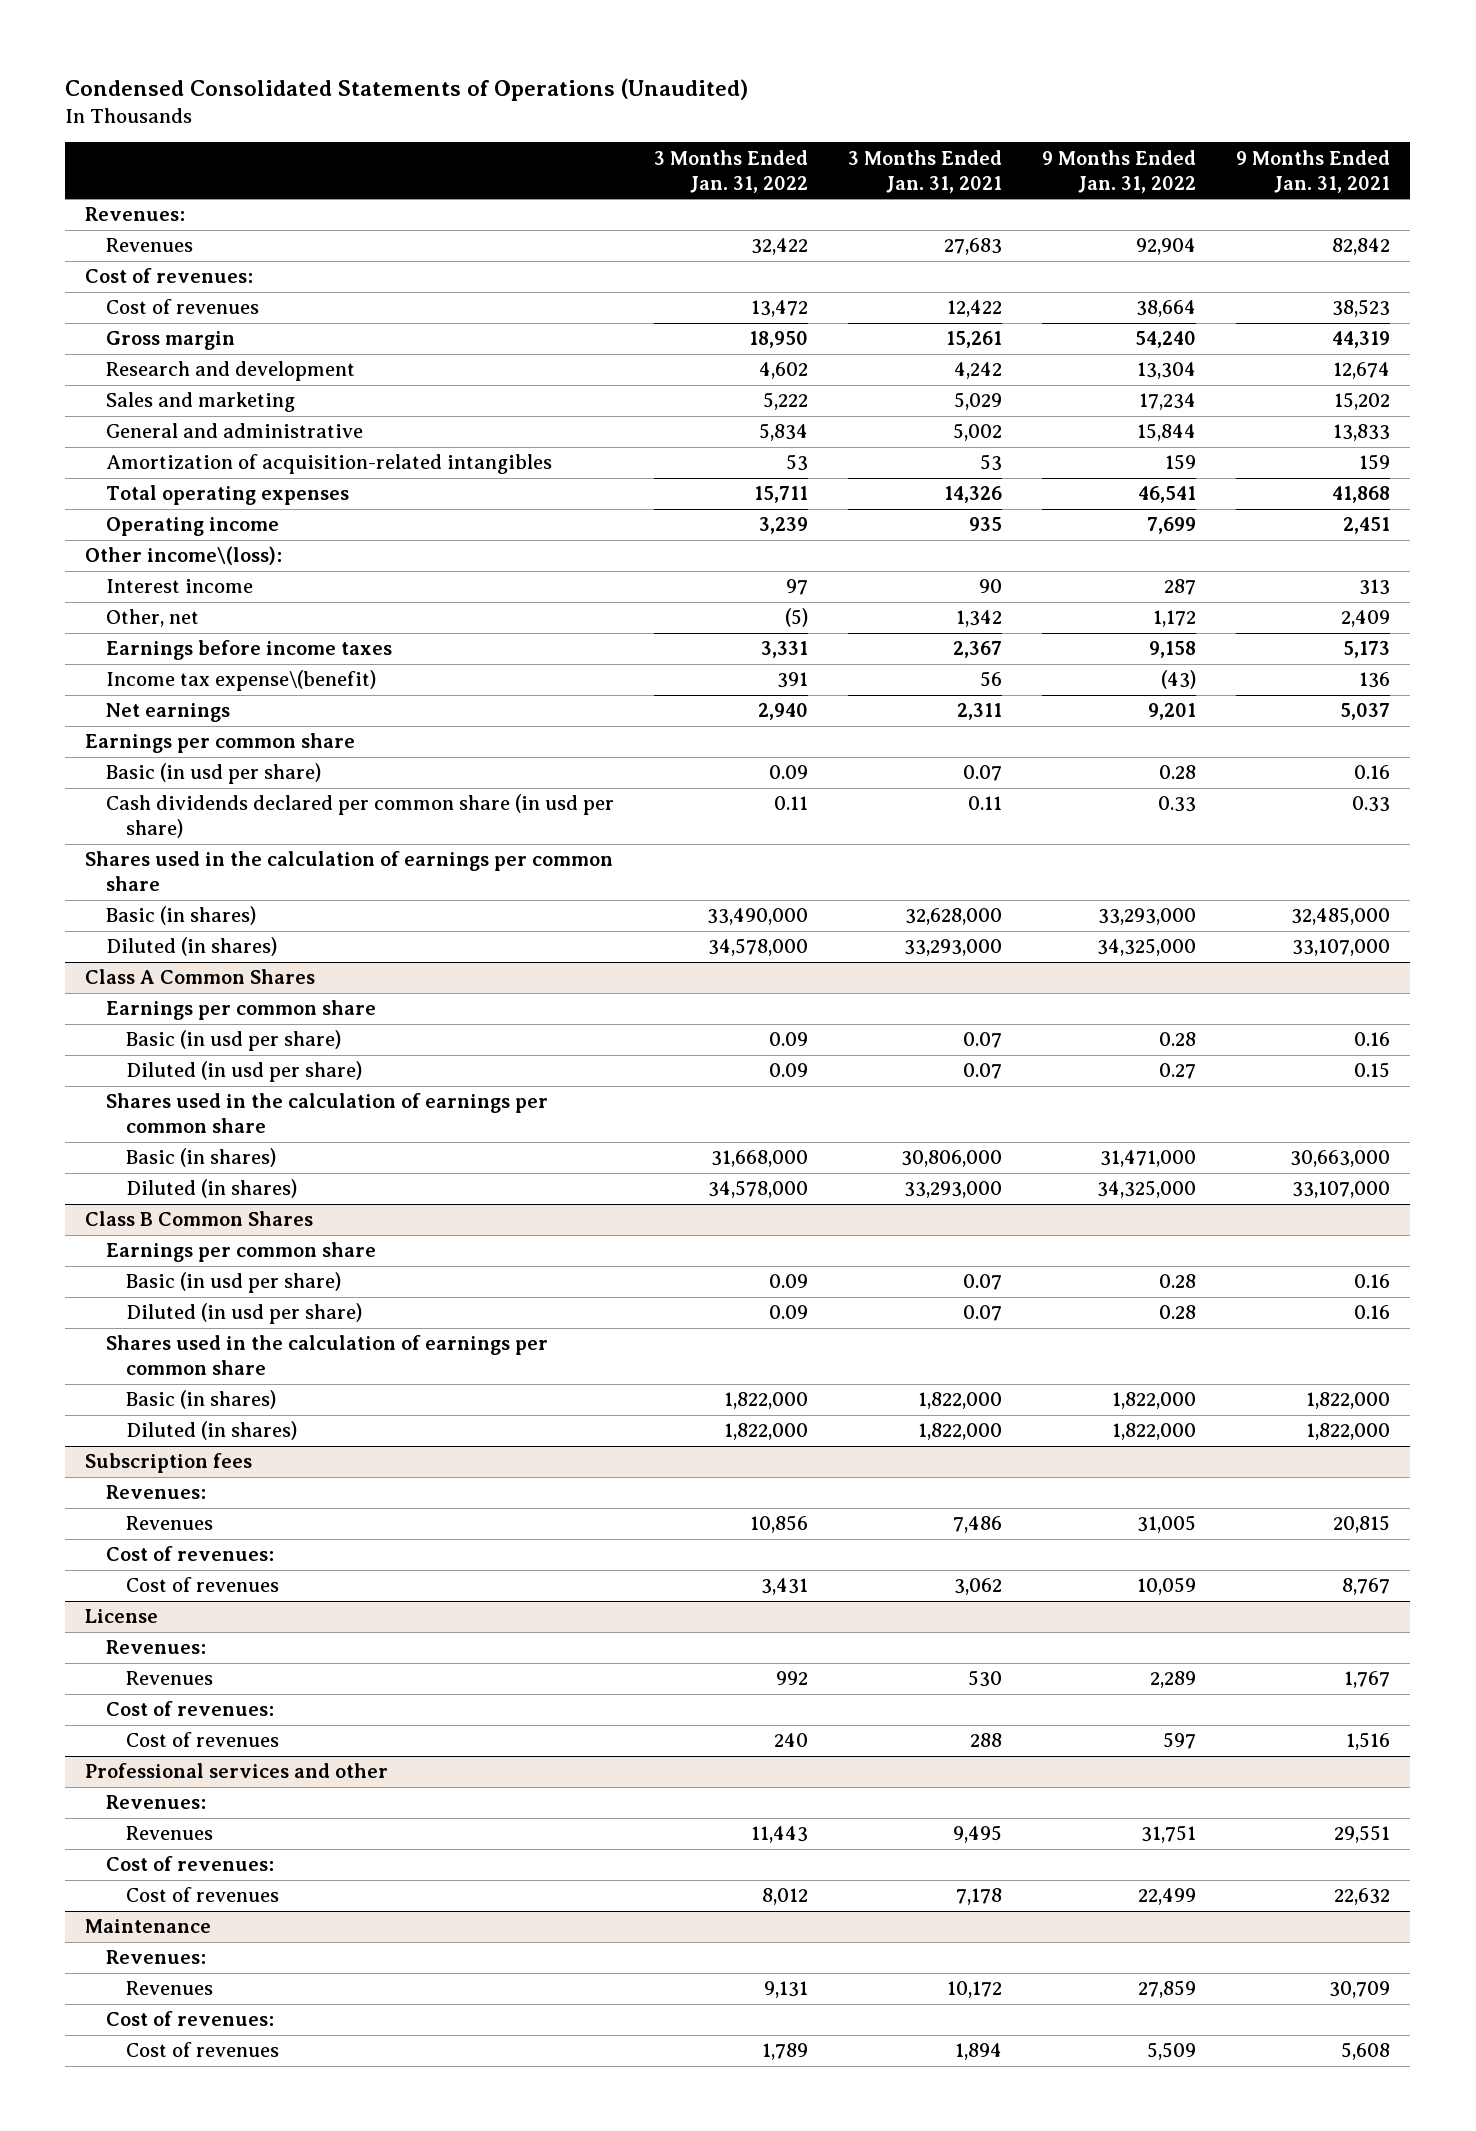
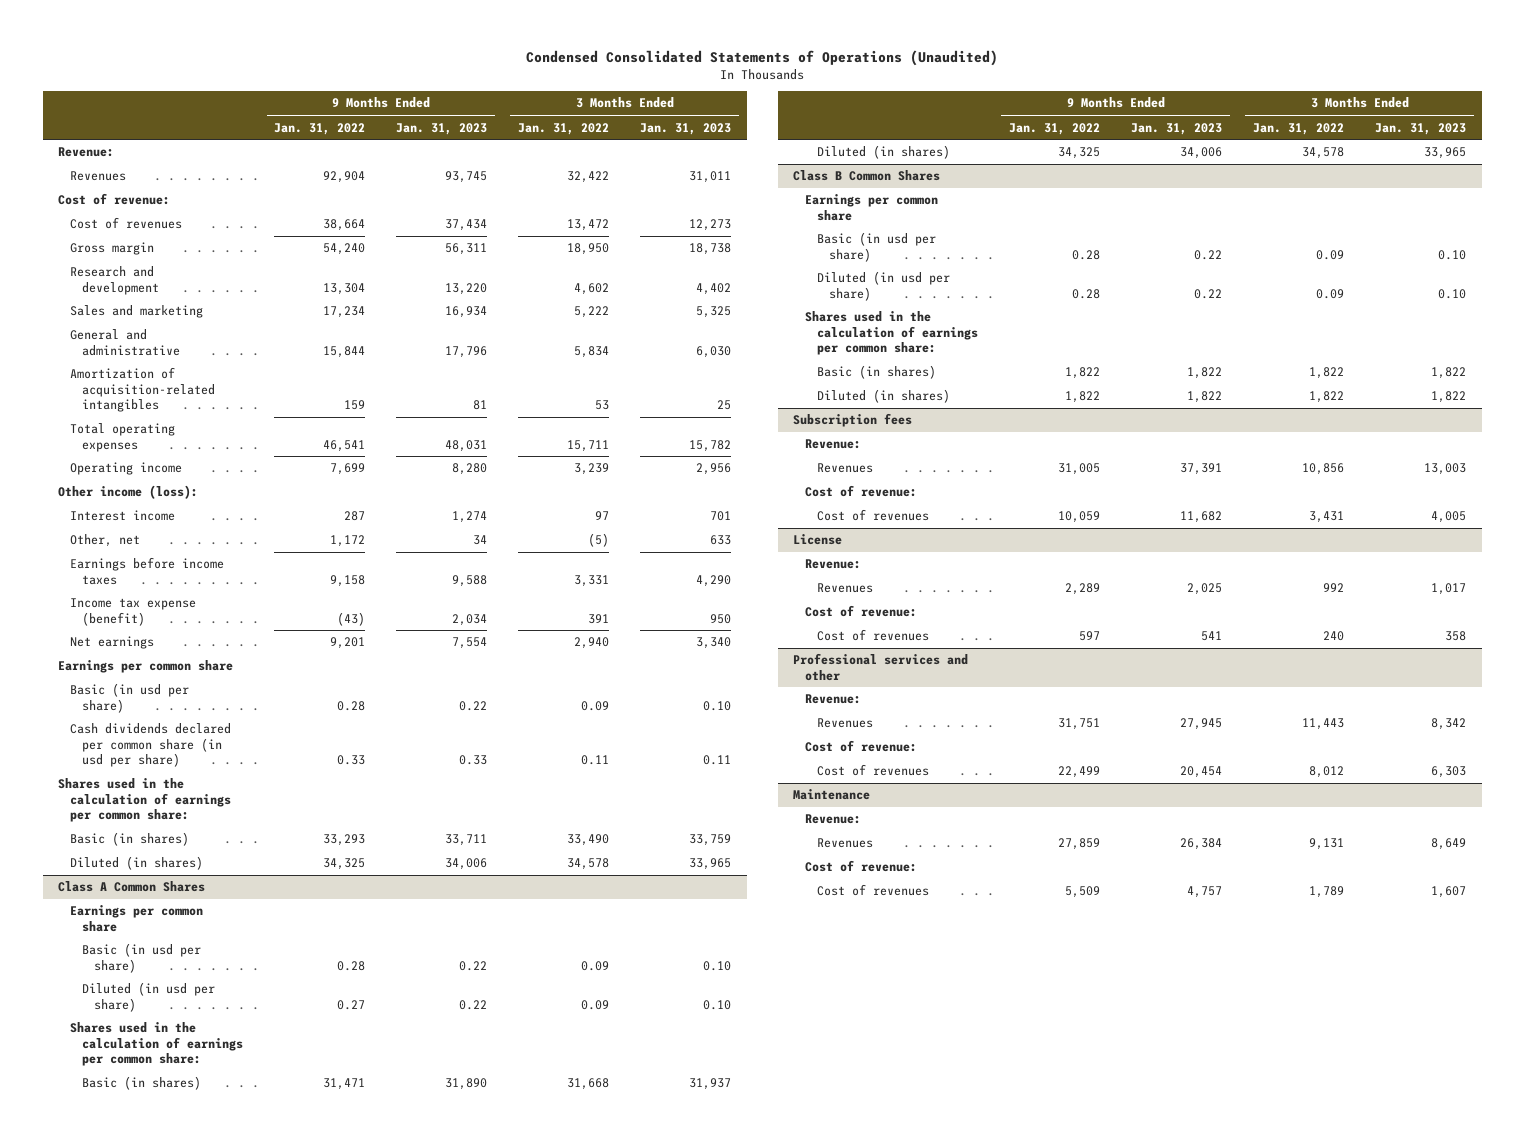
- | 3 Months Ended Jan. 31, 2022 | 3 Months Ended Jan. 31, 2021 | 9 Months Ended Jan. 31, 2022 | 9 Months Ended Jan. 31, 2021
+ | 9 Months Ended Jan. 31, 2022 | 9 Months Ended Jan. 31, 2023 | 3 Months Ended Jan. 31, 2022 | 3 Months Ended Jan. 31, 2023
- Revenues:
+ Revenue:
- Cost of revenues:
+ Cost of revenue:
- Other income\(loss):
+ Other income (loss):
- Income tax expense\(benefit) | 391 | 56 | (43) | 136
+ Income tax expense (benefit) | (43) | 2,034 | 391 | 950
- Shares used in the calculation of earnings per common share
- Basic (in shares) | 33,490,000 | 32,628,000 | 33,293,000 | 32,485,000
- Diluted (in shares) | 34,578,000 | 33,293,000 | 34,325,000 | 33,107,000
+ Shares used in the calculation of earnings per common share:
+ Basic (in shares) | 33,293 | 33,711 | 33,490 | 33,759
+ Diluted (in shares) | 34,325 | 34,006 | 34,578 | 33,965
@ Class A Common Shares
- Shares used in the calculation of earnings per common share
- Basic (in shares) | 31,668,000 | 30,806,000 | 31,471,000 | 30,663,000
- Diluted (in shares) | 34,578,000 | 33,293,000 | 34,325,000 | 33,107,000
+ Shares used in the calculation of earnings per common share:
+ Basic (in shares) | 31,471 | 31,890 | 31,668 | 31,937
+ Diluted (in shares) | 34,325 | 34,006 | 34,578 | 33,965
@ Class B Common Shares
- Shares used in the calculation of earnings per common share
- Basic (in shares) | 1,822,000 | 1,822,000 | 1,822,000 | 1,822,000
- Diluted (in shares) | 1,822,000 | 1,822,000 | 1,822,000 | 1,822,000
+ Shares used in the calculation of earnings per common share:
+ Basic (in shares) | 1,822 | 1,822 | 1,822 | 1,822
+ Diluted (in shares) | 1,822 | 1,822 | 1,822 | 1,822
@ Subscription fees
- Revenues:
+ Revenue:
- Cost of revenues:
+ Cost of revenue:
@ License
- Revenues:
+ Revenue:
- Cost of revenues:
+ Cost of revenue:
@ Professional services and other
- Revenues:
+ Revenue:
- Cost of revenues:
+ Cost of revenue:
@ Maintenance
- Revenues:
+ Revenue:
- Cost of revenues:
+ Cost of revenue:

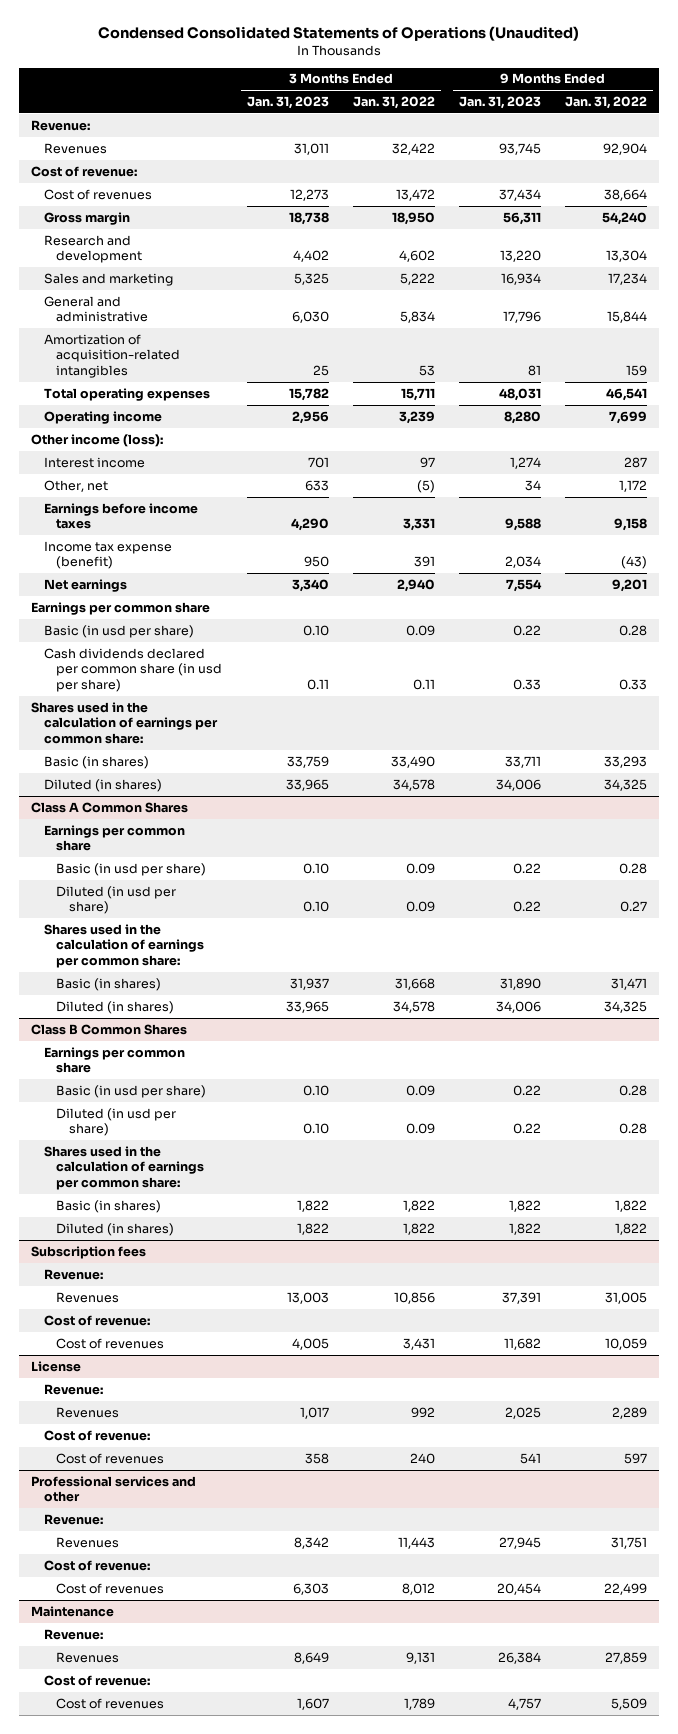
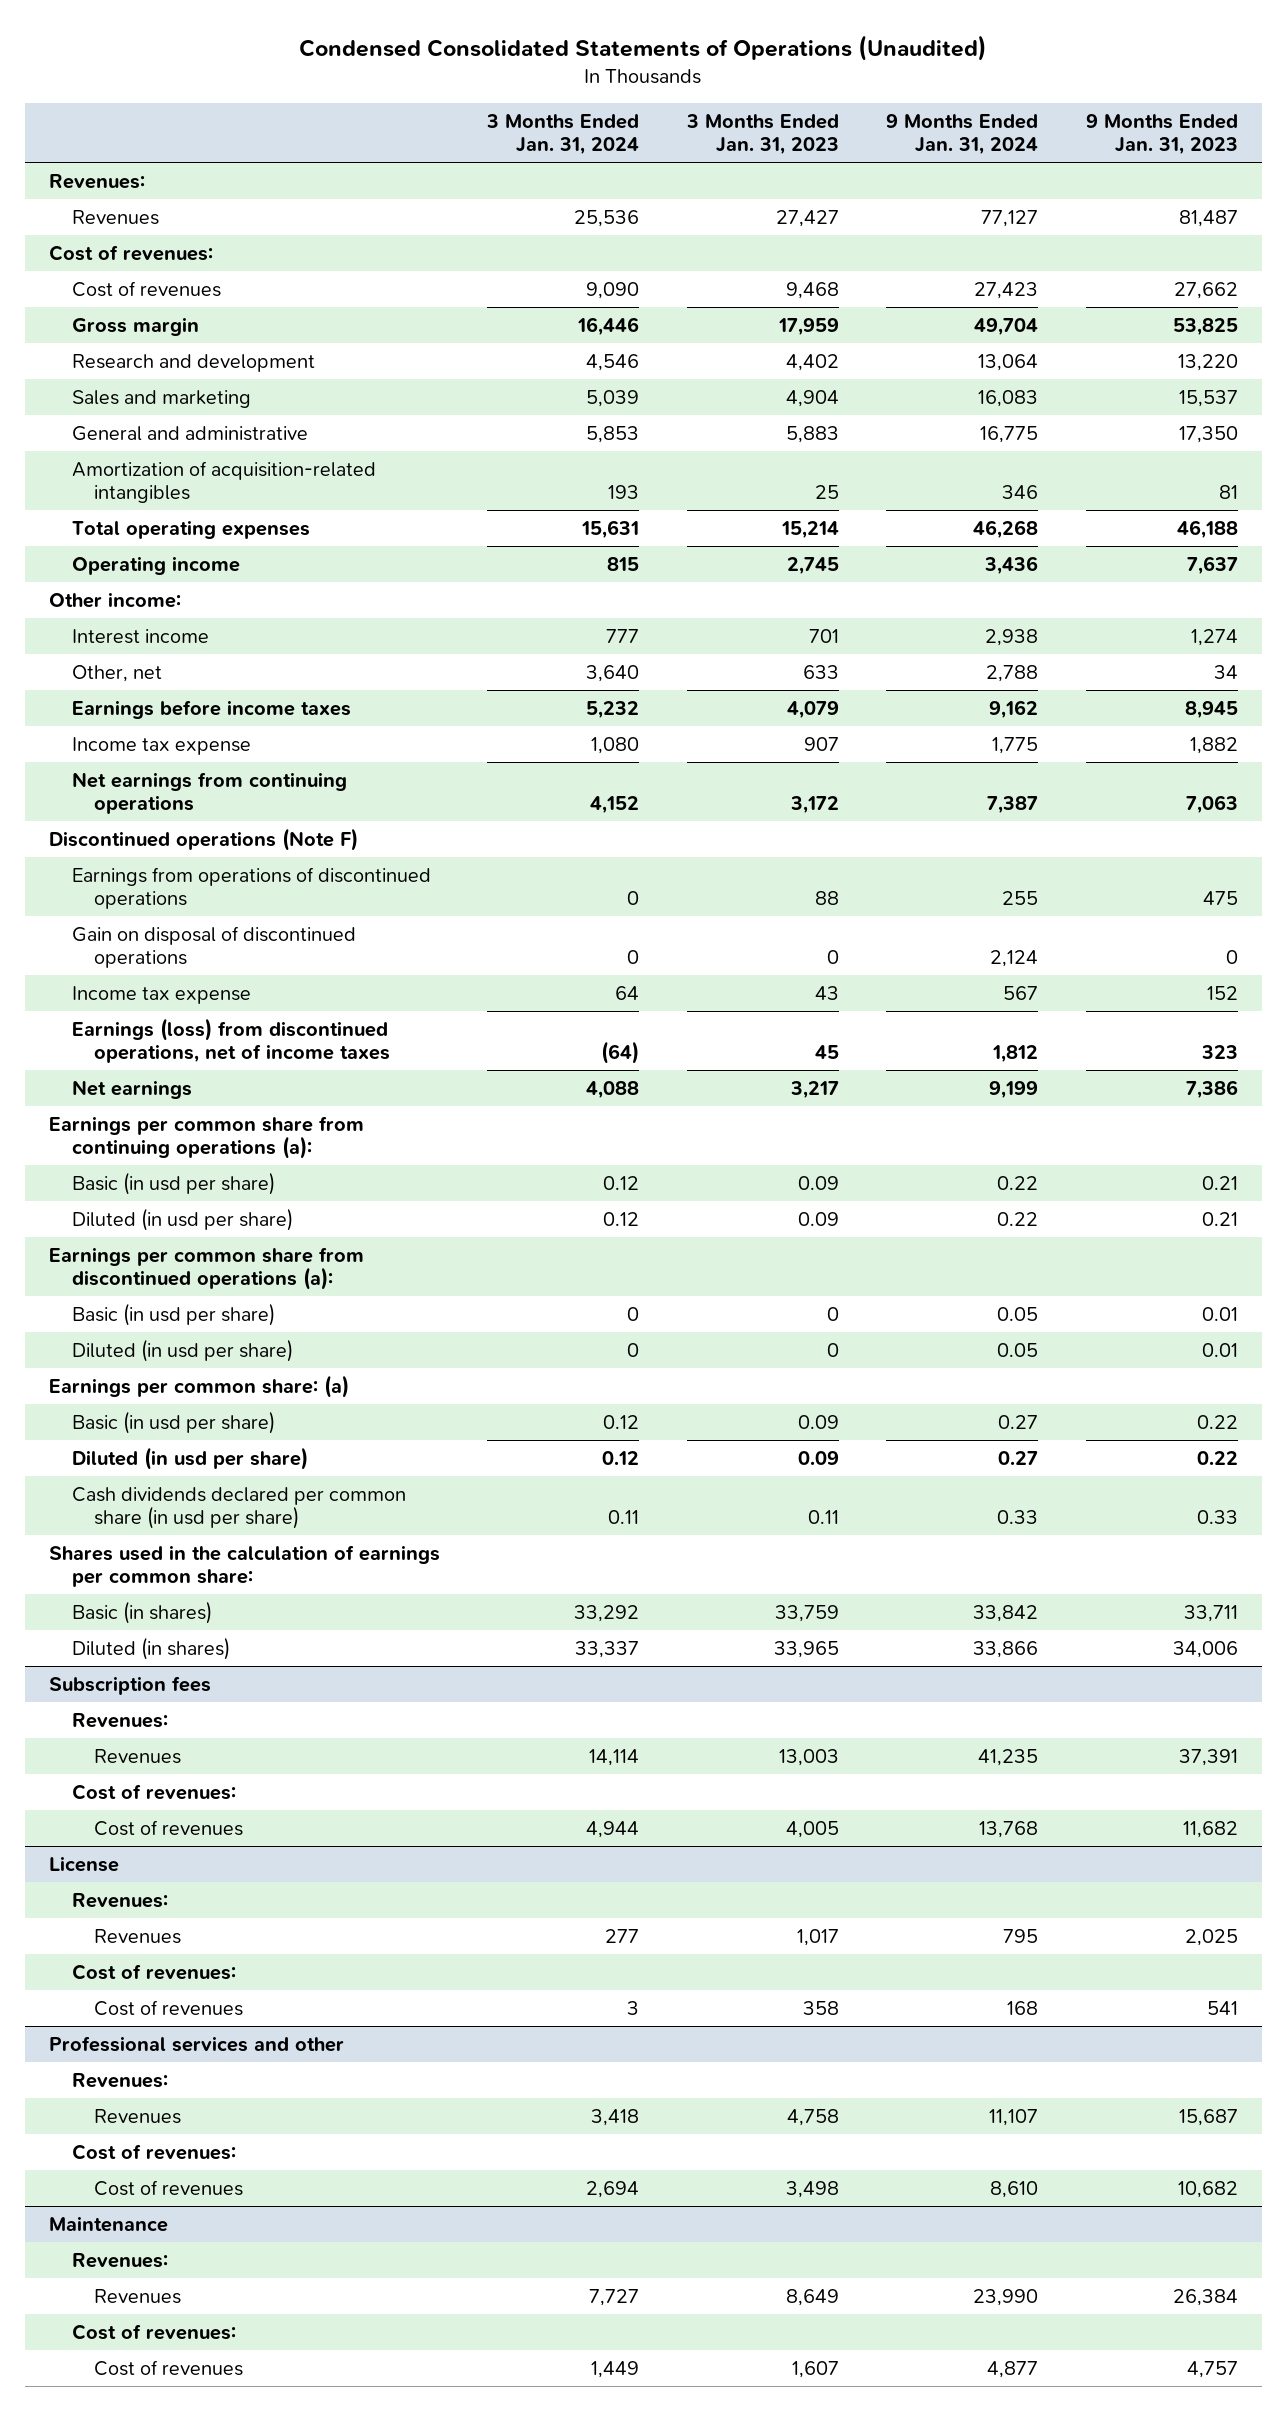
- | 3 Months Ended Jan. 31, 2023 | 3 Months Ended Jan. 31, 2022 | 9 Months Ended Jan. 31, 2023 | 9 Months Ended Jan. 31, 2022
+ | 3 Months Ended Jan. 31, 2024 | 3 Months Ended Jan. 31, 2023 | 9 Months Ended Jan. 31, 2024 | 9 Months Ended Jan. 31, 2023
- Revenue:
- Revenues | 31,011 | 32,422 | 93,745 | 92,904
- Cost of revenue:
- Cost of revenues | 12,273 | 13,472 | 37,434 | 38,664
- Gross margin | 18,738 | 18,950 | 56,311 | 54,240
+ Revenues:
+ Revenues | 25,536 | 27,427 | 77,127 | 81,487
+ Cost of revenues:
+ Cost of revenues | 9,090 | 9,468 | 27,423 | 27,662
+ Gross margin | 16,446 | 17,959 | 49,704 | 53,825
- Sales and marketing | 5,325 | 5,222 | 16,934 | 17,234
- General and administrative | 6,030 | 5,834 | 17,796 | 15,844
+ Sales and marketing | 5,039 | 4,904 | 16,083 | 15,537
+ General and administrative | 5,853 | 5,883 | 16,775 | 17,350
- Total operating expenses | 15,782 | 15,711 | 48,031 | 46,541
- Operating income | 2,956 | 3,239 | 8,280 | 7,699
- Other income (loss):
+ Total operating expenses | 15,631 | 15,214 | 46,268 | 46,188
+ Operating income | 815 | 2,745 | 3,436 | 7,637
+ Other income:
- Earnings before income taxes | 4,290 | 3,331 | 9,588 | 9,158
- Income tax expense (benefit) | 950 | 391 | 2,034 | (43)
- Net earnings | 3,340 | 2,940 | 7,554 | 9,201
- Earnings per common share
- Basic (in usd per share) | 0.10 | 0.09 | 0.22 | 0.28
+ Earnings before income taxes | 5,232 | 4,079 | 9,162 | 8,945
+ Income tax expense | 1,080 | 907 | 1,775 | 1,882
+ Net earnings from continuing operations | 4,152 | 3,172 | 7,387 | 7,063
+ Discontinued operations (Note F)
+ Earnings from operations of discontinued operations | 0 | 88 | 255 | 475
+ Gain on disposal of discontinued operations | 0 | 0 | 2,124 | 0
+ Income tax expense | 64 | 43 | 567 | 152
+ Earnings (loss) from discontinued operations, net of income taxes | (64) | 45 | 1,812 | 323
+ Net earnings | 4,088 | 3,217 | 9,199 | 7,386
+ Earnings per common share from continuing operations (a):
+ Basic (in usd per share) | 0.12 | 0.09 | 0.22 | 0.21
+ Diluted (in usd per share) | 0.12 | 0.09 | 0.22 | 0.21
+ Earnings per common share from discontinued operations (a):
+ Basic (in usd per share) | 0 | 0 | 0.05 | 0.01
+ Diluted (in usd per share) | 0 | 0 | 0.05 | 0.01
+ Earnings per common share: (a)
+ Basic (in usd per share) | 0.12 | 0.09 | 0.27 | 0.22
+ Diluted (in usd per share) | 0.12 | 0.09 | 0.27 | 0.22
- Class A Common Shares
- Earnings per common share
- Basic (in usd per share) | 0.10 | 0.09 | 0.22 | 0.28
- Diluted (in usd per share) | 0.10 | 0.09 | 0.22 | 0.27
- Shares used in the calculation of earnings per common share:
- Basic (in shares) | 31,937 | 31,668 | 31,890 | 31,471
- Diluted (in shares) | 33,965 | 34,578 | 34,006 | 34,325
- Class B Common Shares
- Earnings per common share
- Basic (in usd per share) | 0.10 | 0.09 | 0.22 | 0.28
- Diluted (in usd per share) | 0.10 | 0.09 | 0.22 | 0.28
- Shares used in the calculation of earnings per common share:
- Basic (in shares) | 1,822 | 1,822 | 1,822 | 1,822
- Diluted (in shares) | 1,822 | 1,822 | 1,822 | 1,822
@ Subscription fees
- Revenue:
+ Revenues:
- Cost of revenue:
+ Cost of revenues:
@ License
- Revenue:
+ Revenues:
- Cost of revenue:
+ Cost of revenues:
@ Professional services and other
- Revenue:
- Revenues | 8,342 | 11,443 | 27,945 | 31,751
- Cost of revenue:
- Cost of revenues | 6,303 | 8,012 | 20,454 | 22,499
+ Revenues:
+ Revenues | 3,418 | 4,758 | 11,107 | 15,687
+ Cost of revenues:
+ Cost of revenues | 2,694 | 3,498 | 8,610 | 10,682
@ Maintenance
- Revenue:
+ Revenues:
- Cost of revenue:
+ Cost of revenues:

